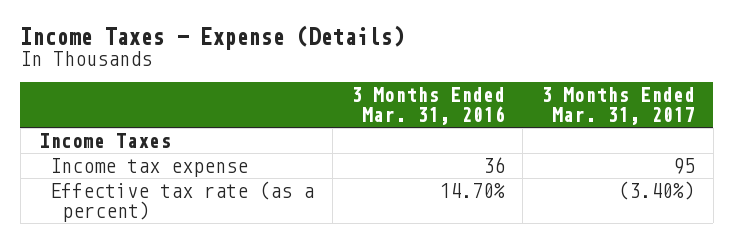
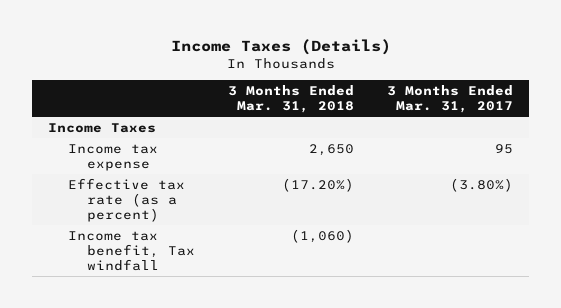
- Income Taxes - Expense (Details)
+ Income Taxes (Details)
- | 3 Months Ended Mar. 31, 2016 | 3 Months Ended Mar. 31, 2017
+ | 3 Months Ended Mar. 31, 2018 | 3 Months Ended Mar. 31, 2017
- Effective tax rate (as a percent) | 14.70% | (3.40%)
+ Effective tax rate (as a percent) | (17.20%) | (3.80%)
+ Income tax benefit, Tax windfall | (1,060) |

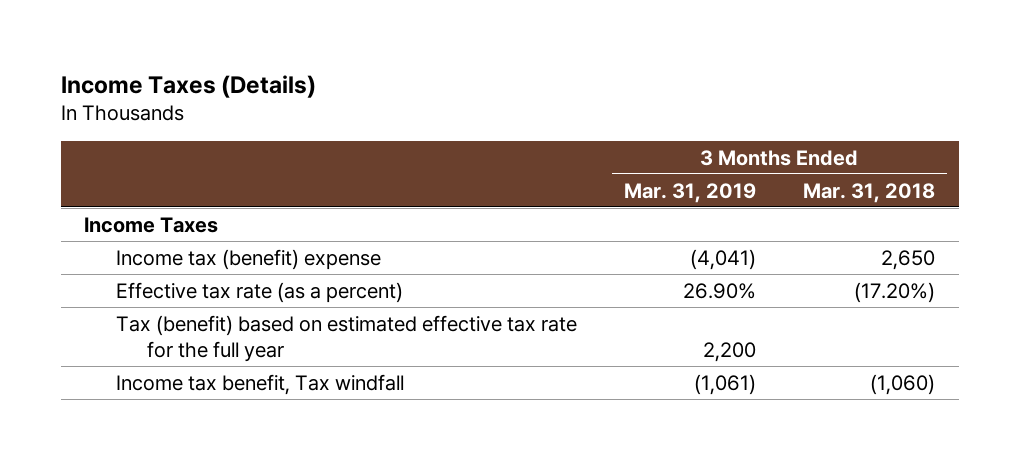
- | 3 Months Ended Mar. 31, 2018 | 3 Months Ended Mar. 31, 2017
+ | 3 Months Ended Mar. 31, 2019 | 3 Months Ended Mar. 31, 2018
- Income tax expense | 2,650 | 95
+ Income tax (benefit) expense | (4,041) | 2,650
+ Tax (benefit) based on estimated effective tax rate for the full year | 2,200 |

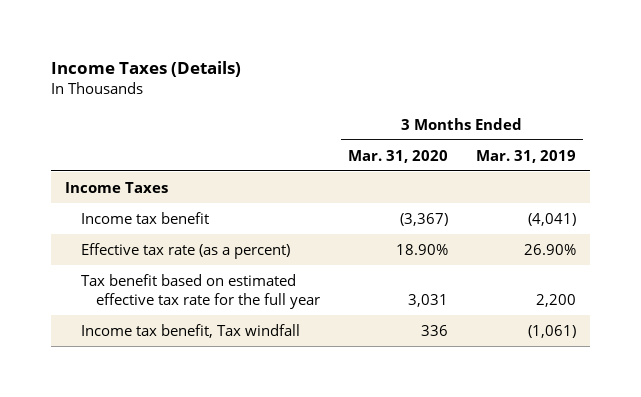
- | 3 Months Ended Mar. 31, 2019 | 3 Months Ended Mar. 31, 2018
+ | 3 Months Ended Mar. 31, 2020 | 3 Months Ended Mar. 31, 2019
- Income tax (benefit) expense | (4,041) | 2,650
+ Income tax benefit | (3,367) | (4,041)
- Tax (benefit) based on estimated effective tax rate for the full year | 2,200 |
+ Tax benefit based on estimated effective tax rate for the full year | 3,031 | 2,200

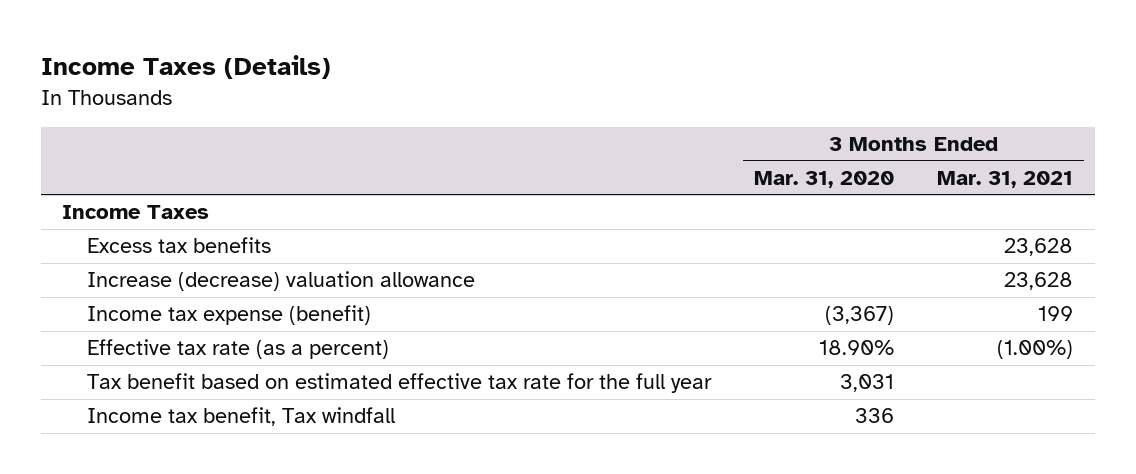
- | 3 Months Ended Mar. 31, 2020 | 3 Months Ended Mar. 31, 2019
+ | 3 Months Ended Mar. 31, 2020 | 3 Months Ended Mar. 31, 2021
- Income tax benefit | (3,367) | (4,041)
+ Excess tax benefits | | 23,628
+ Increase (decrease) valuation allowance | | 23,628
+ Income tax expense (benefit) | (3,367) | 199

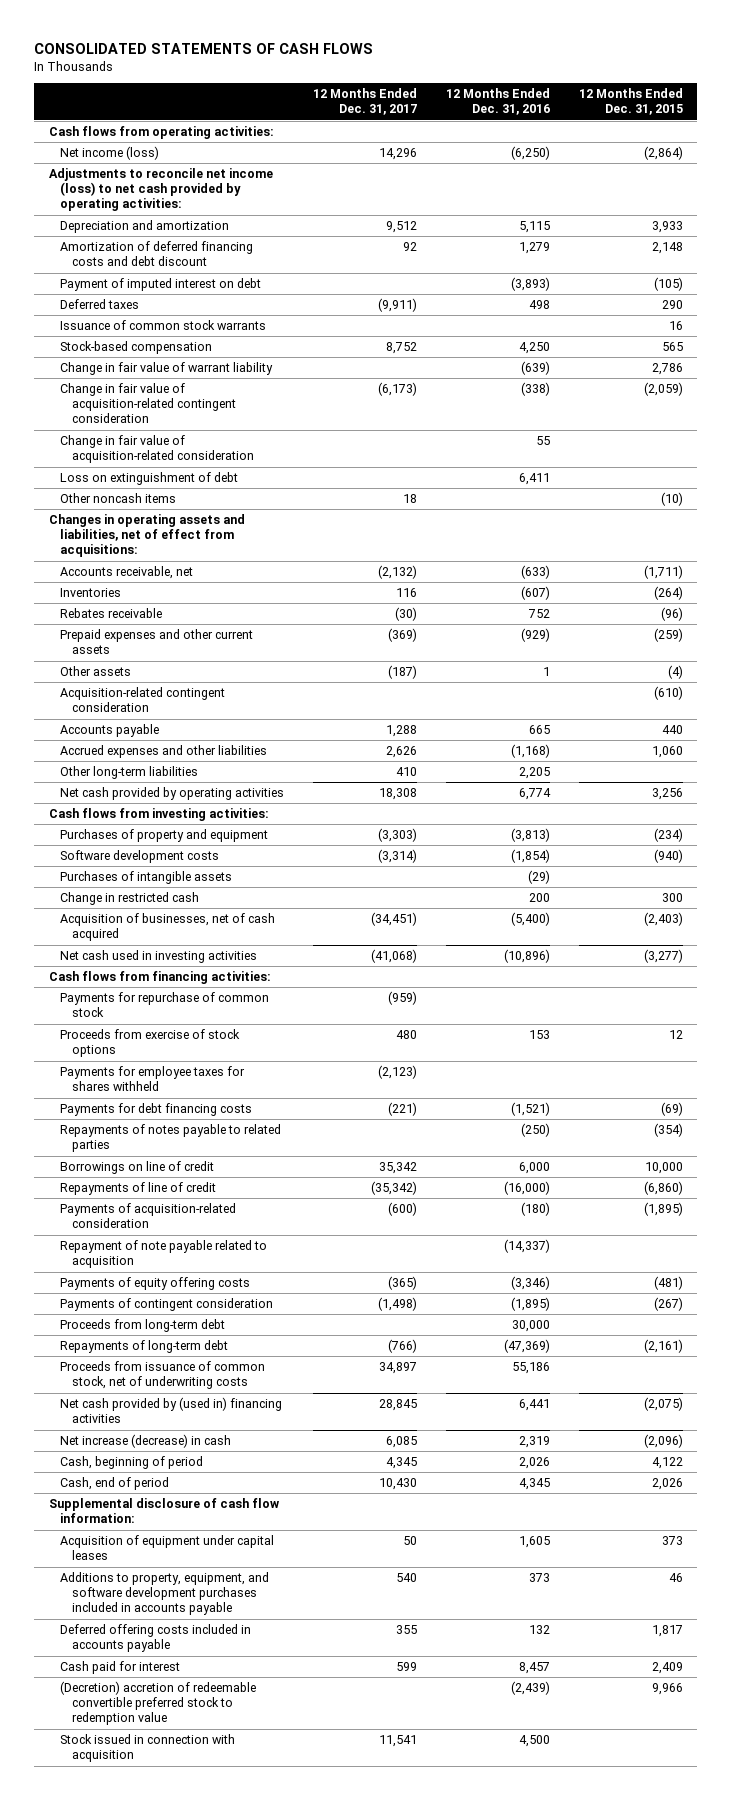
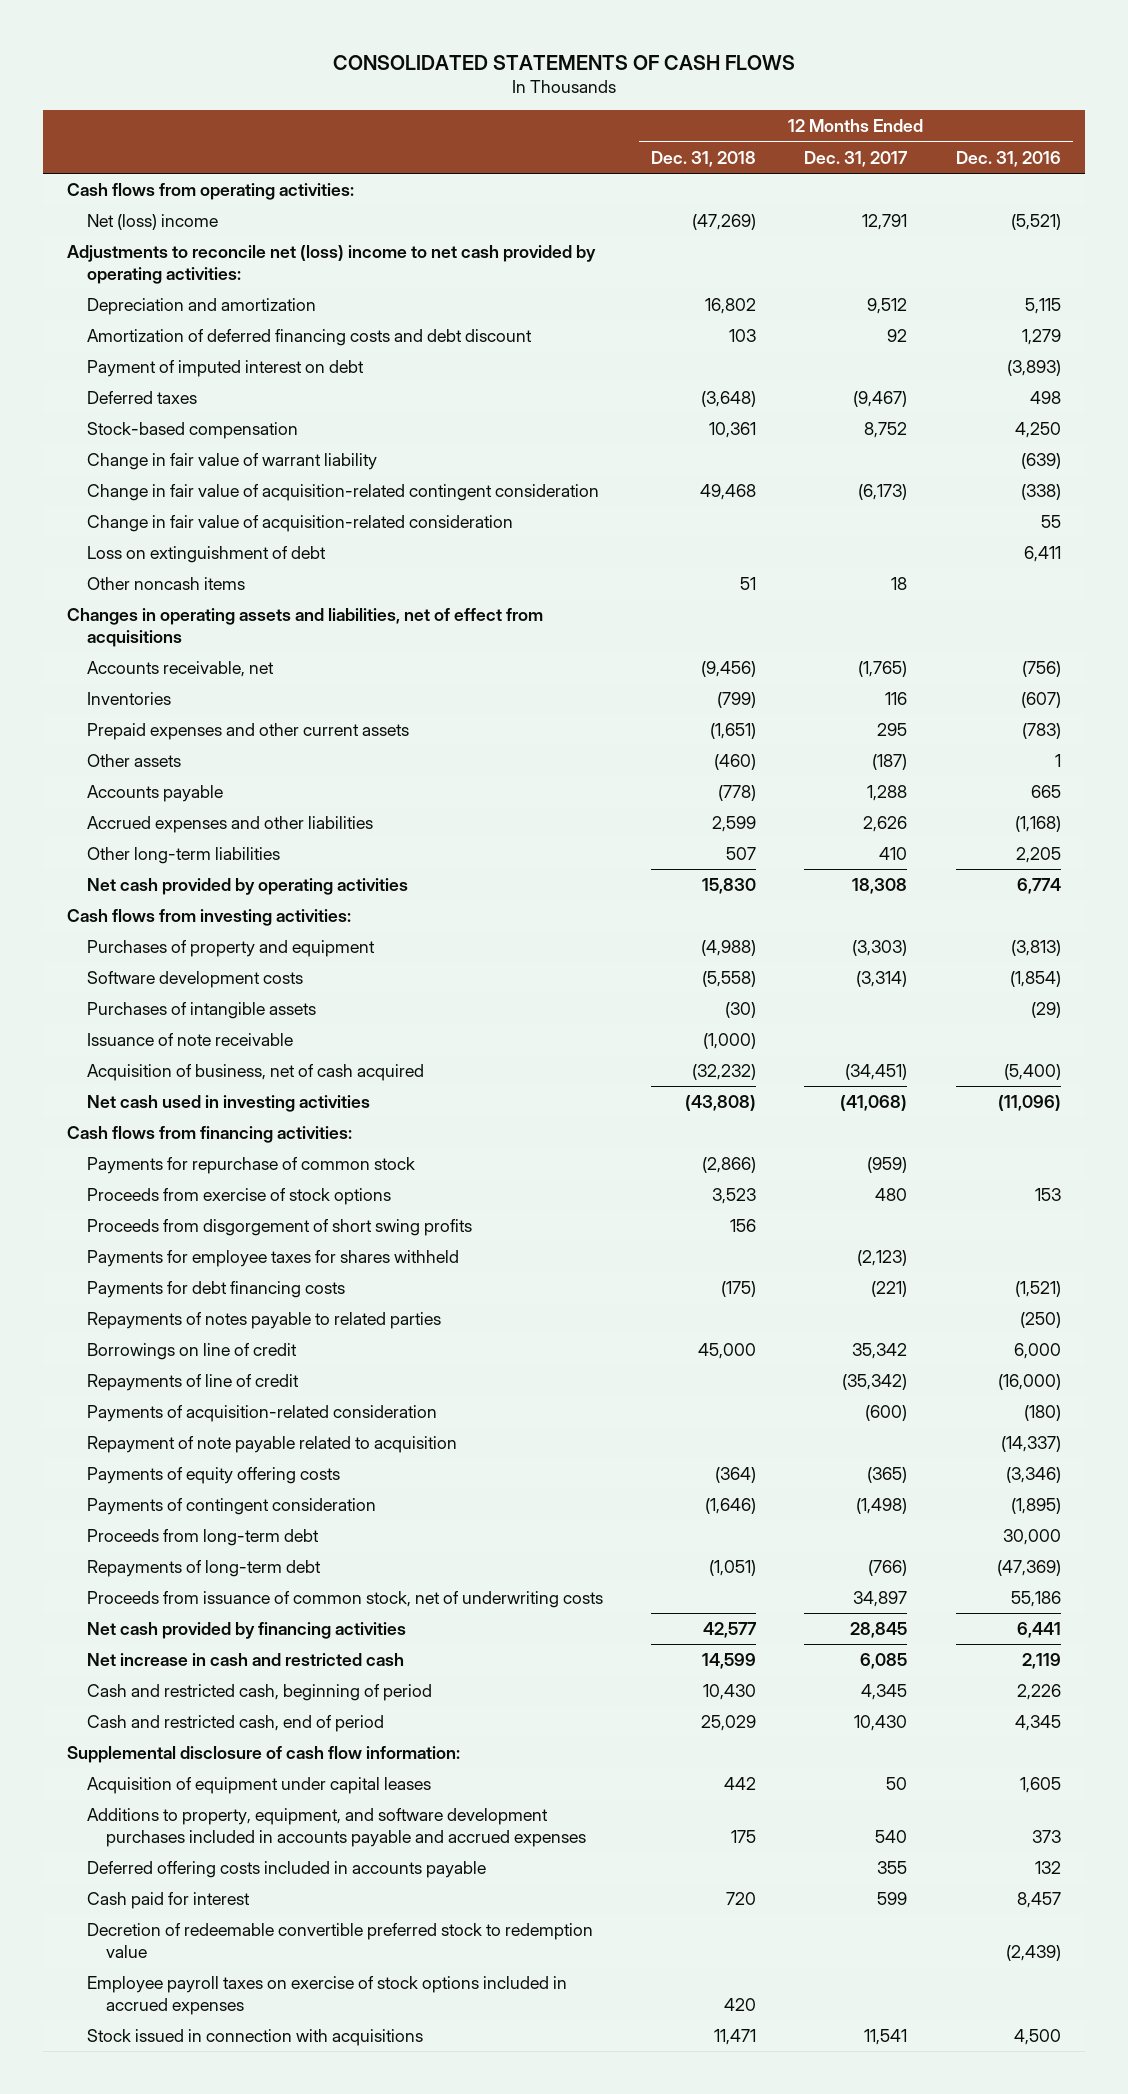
- | 12 Months Ended Dec. 31, 2017 | 12 Months Ended Dec. 31, 2016 | 12 Months Ended Dec. 31, 2015
+ | 12 Months Ended Dec. 31, 2018 | 12 Months Ended Dec. 31, 2017 | 12 Months Ended Dec. 31, 2016
- Net income (loss) | 14,296 | (6,250) | (2,864)
- Adjustments to reconcile net income (loss) to net cash provided by operating activities:
+ Net (loss) income | (47,269) | 12,791 | (5,521)
+ Adjustments to reconcile net (loss) income to net cash provided by operating activities:
- Deferred taxes | (9,911) | 498 | 290
- Issuance of common stock warrants | | | 16
+ Deferred taxes | (3,648) | (9,467) | 498
- Changes in operating assets and liabilities, net of effect from acquisitions:
- Accounts receivable, net | (2,132) | (633) | (1,711)
+ Changes in operating assets and liabilities, net of effect from acquisitions
+ Accounts receivable, net | (9,456) | (1,765) | (756)
- Rebates receivable | (30) | 752 | (96)
- Prepaid expenses and other current assets | (369) | (929) | (259)
+ Prepaid expenses and other current assets | (1,651) | 295 | (783)
- Acquisition-related contingent consideration | | | (610)
- Change in restricted cash | | 200 | 300
- Acquisition of businesses, net of cash acquired | (34,451) | (5,400) | (2,403)
- Net cash used in investing activities | (41,068) | (10,896) | (3,277)
+ Issuance of note receivable | (1,000) | |
+ Acquisition of business, net of cash acquired | (32,232) | (34,451) | (5,400)
+ Net cash used in investing activities | (43,808) | (41,068) | (11,096)
+ Proceeds from disgorgement of short swing profits | 156 | |
- Net cash provided by (used in) financing activities | 28,845 | 6,441 | (2,075)
- Net increase (decrease) in cash | 6,085 | 2,319 | (2,096)
- Cash, beginning of period | 4,345 | 2,026 | 4,122
- Cash, end of period | 10,430 | 4,345 | 2,026
+ Net cash provided by financing activities | 42,577 | 28,845 | 6,441
+ Net increase in cash and restricted cash | 14,599 | 6,085 | 2,119
+ Cash and restricted cash, beginning of period | 10,430 | 4,345 | 2,226
+ Cash and restricted cash, end of period | 25,029 | 10,430 | 4,345
- Additions to property, equipment, and software development purchases included in accounts payable | 540 | 373 | 46
+ Additions to property, equipment, and software development purchases included in accounts payable and accrued expenses | 175 | 540 | 373
- (Decretion) accretion of redeemable convertible preferred stock to redemption value | | (2,439) | 9,966
- Stock issued in connection with acquisition | 11,541 | 4,500 |
+ Decretion of redeemable convertible preferred stock to redemption value | | | (2,439)
+ Employee payroll taxes on exercise of stock options included in accrued expenses | 420 | |
+ Stock issued in connection with acquisitions | 11,471 | 11,541 | 4,500

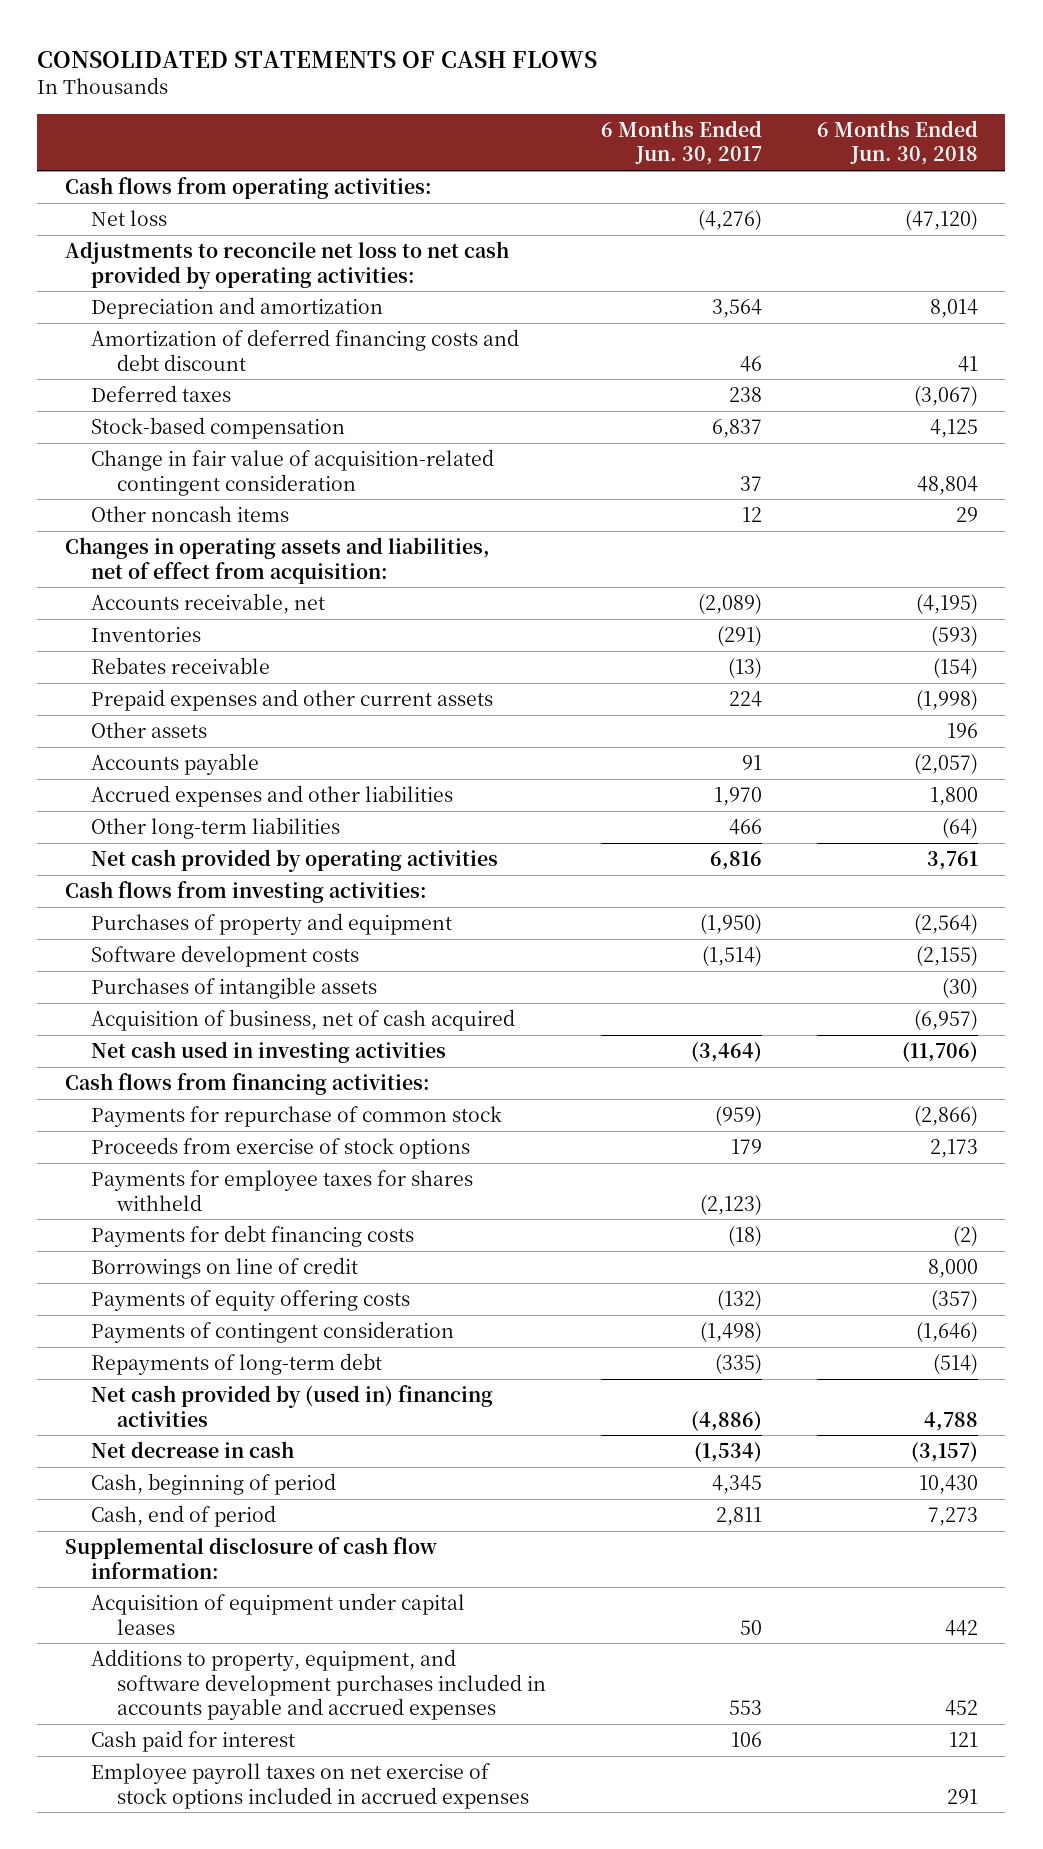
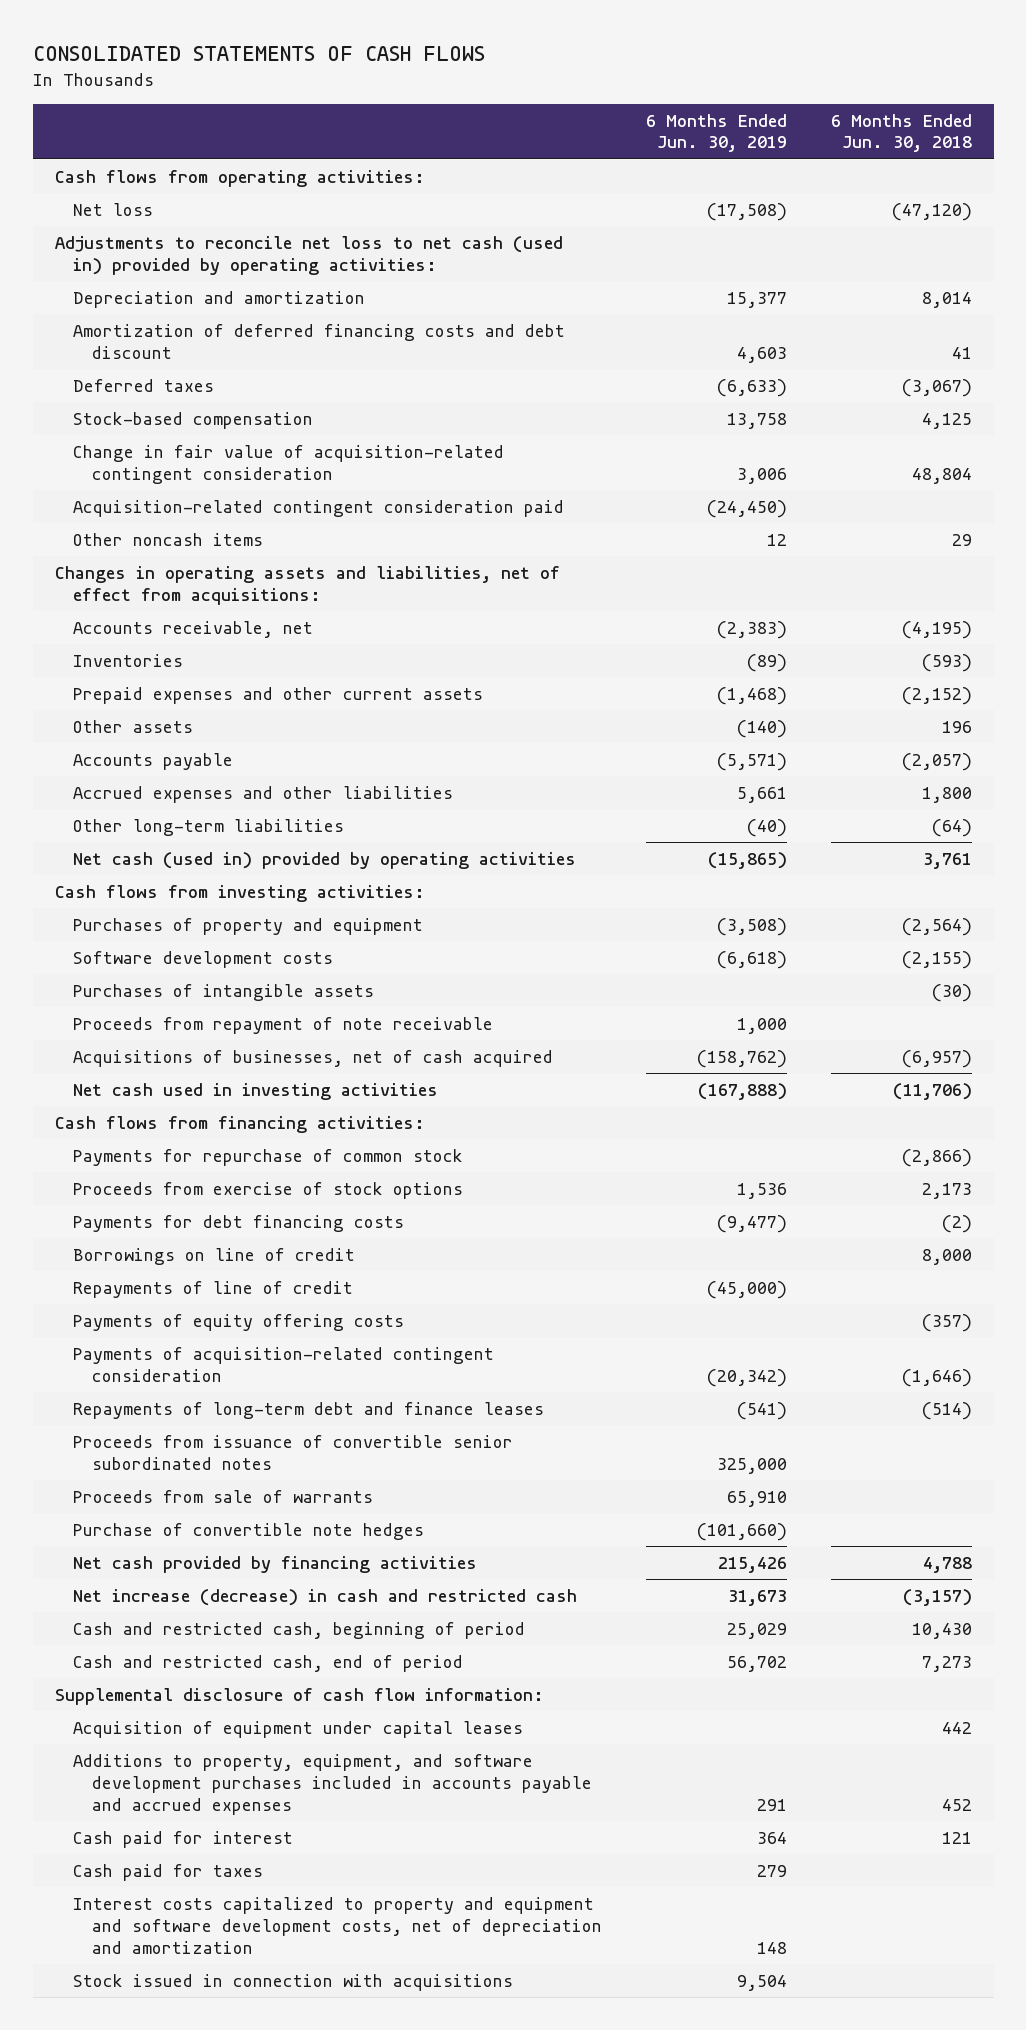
- | 6 Months Ended Jun. 30, 2017 | 6 Months Ended Jun. 30, 2018
+ | 6 Months Ended Jun. 30, 2019 | 6 Months Ended Jun. 30, 2018
- Adjustments to reconcile net loss to net cash provided by operating activities:
+ Adjustments to reconcile net loss to net cash (used in) provided by operating activities:
+ Acquisition-related contingent consideration paid | (24,450) |
- Changes in operating assets and liabilities, net of effect from acquisition:
+ Changes in operating assets and liabilities, net of effect from acquisitions:
- Rebates receivable | (13) | (154)
- Prepaid expenses and other current assets | 224 | (1,998)
+ Prepaid expenses and other current assets | (1,468) | (2,152)
- Net cash provided by operating activities | 6,816 | 3,761
+ Net cash (used in) provided by operating activities | (15,865) | 3,761
- Acquisition of business, net of cash acquired | | (6,957)
+ Proceeds from repayment of note receivable | 1,000 |
+ Acquisitions of businesses, net of cash acquired | (158,762) | (6,957)
- Payments for employee taxes for shares withheld | (2,123) |
+ Repayments of line of credit | (45,000) |
- Payments of contingent consideration | (1,498) | (1,646)
- Repayments of long-term debt | (335) | (514)
- Net cash provided by (used in) financing activities | (4,886) | 4,788
- Net decrease in cash | (1,534) | (3,157)
- Cash, beginning of period | 4,345 | 10,430
- Cash, end of period | 2,811 | 7,273
+ Payments of acquisition-related contingent consideration | (20,342) | (1,646)
+ Repayments of long-term debt and finance leases | (541) | (514)
+ Proceeds from issuance of convertible senior subordinated notes | 325,000 |
+ Proceeds from sale of warrants | 65,910 |
+ Purchase of convertible note hedges | (101,660) |
+ Net cash provided by financing activities | 215,426 | 4,788
+ Net increase (decrease) in cash and restricted cash | 31,673 | (3,157)
+ Cash and restricted cash, beginning of period | 25,029 | 10,430
+ Cash and restricted cash, end of period | 56,702 | 7,273
- Employee payroll taxes on net exercise of stock options included in accrued expenses | | 291
+ Cash paid for taxes | 279 |
+ Interest costs capitalized to property and equipment and software development costs, net of depreciation and amortization | 148 |
+ Stock issued in connection with acquisitions | 9,504 |

